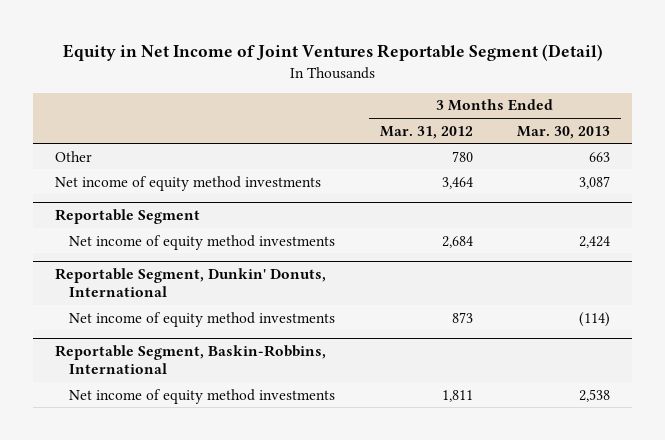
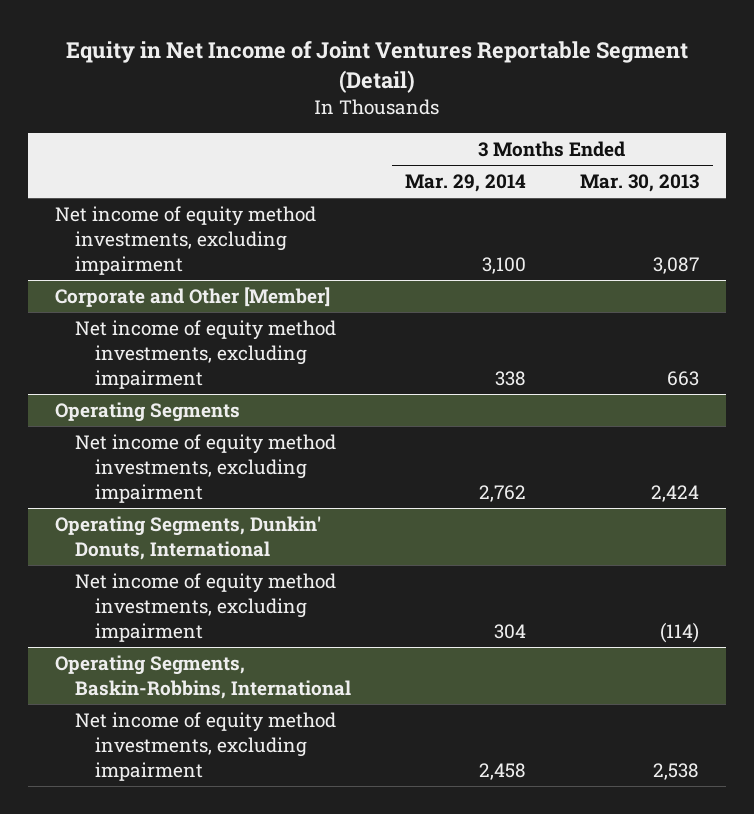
- | 3 Months Ended Mar. 31, 2012 | 3 Months Ended Mar. 30, 2013
+ | 3 Months Ended Mar. 29, 2014 | 3 Months Ended Mar. 30, 2013
- Other | 780 | 663
- Net income of equity method investments | 3,464 | 3,087
- Reportable Segment
- Net income of equity method investments | 2,684 | 2,424
- Reportable Segment, Dunkin' Donuts, International
- Net income of equity method investments | 873 | (114)
- Reportable Segment, Baskin-Robbins, International
- Net income of equity method investments | 1,811 | 2,538
+ Net income of equity method investments, excluding impairment | 3,100 | 3,087
+ Corporate and Other [Member]
+ Net income of equity method investments, excluding impairment | 338 | 663
+ Operating Segments
+ Net income of equity method investments, excluding impairment | 2,762 | 2,424
+ Operating Segments, Dunkin' Donuts, International
+ Net income of equity method investments, excluding impairment | 304 | (114)
+ Operating Segments, Baskin-Robbins, International
+ Net income of equity method investments, excluding impairment | 2,458 | 2,538

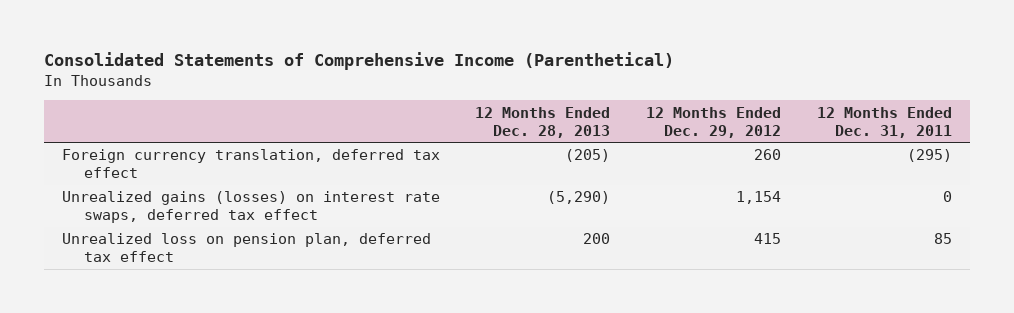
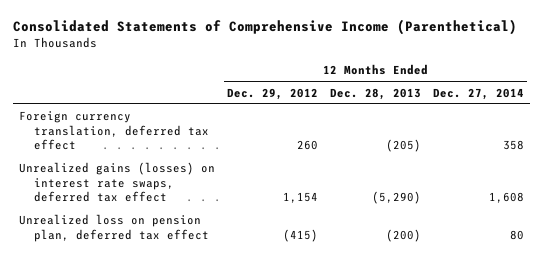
- | 12 Months Ended Dec. 28, 2013 | 12 Months Ended Dec. 29, 2012 | 12 Months Ended Dec. 31, 2011
+ | 12 Months Ended Dec. 29, 2012 | 12 Months Ended Dec. 28, 2013 | 12 Months Ended Dec. 27, 2014
- Unrealized loss on pension plan, deferred tax effect | 200 | 415 | 85
+ Unrealized loss on pension plan, deferred tax effect | (415) | (200) | 80

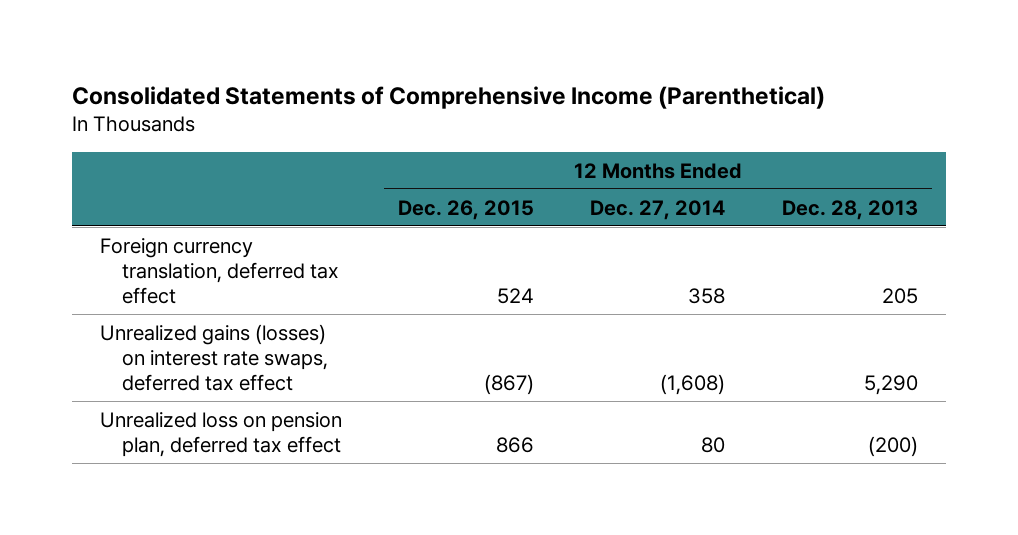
- | 12 Months Ended Dec. 29, 2012 | 12 Months Ended Dec. 28, 2013 | 12 Months Ended Dec. 27, 2014
+ | 12 Months Ended Dec. 26, 2015 | 12 Months Ended Dec. 27, 2014 | 12 Months Ended Dec. 28, 2013
- Foreign currency translation, deferred tax effect | 260 | (205) | 358
- Unrealized gains (losses) on interest rate swaps, deferred tax effect | 1,154 | (5,290) | 1,608
+ Foreign currency translation, deferred tax effect | 524 | 358 | 205
+ Unrealized gains (losses) on interest rate swaps, deferred tax effect | (867) | (1,608) | 5,290

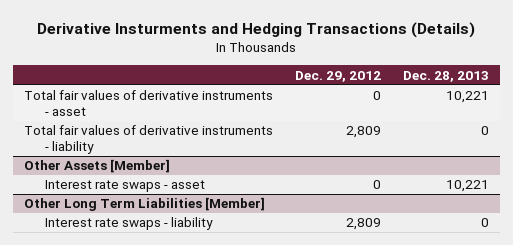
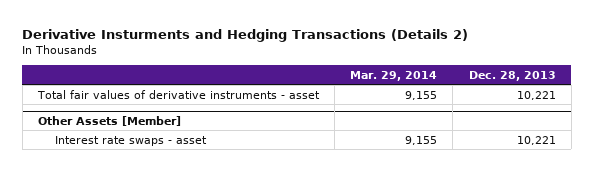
- Derivative Insturments and Hedging Transactions (Details)
+ Derivative Insturments and Hedging Transactions (Details 2)
- | Dec. 29, 2012 | Dec. 28, 2013
+ | Mar. 29, 2014 | Dec. 28, 2013
- Total fair values of derivative instruments - liability | 2,809 | 0
- Other Long Term Liabilities [Member]
- Interest rate swaps - liability | 2,809 | 0

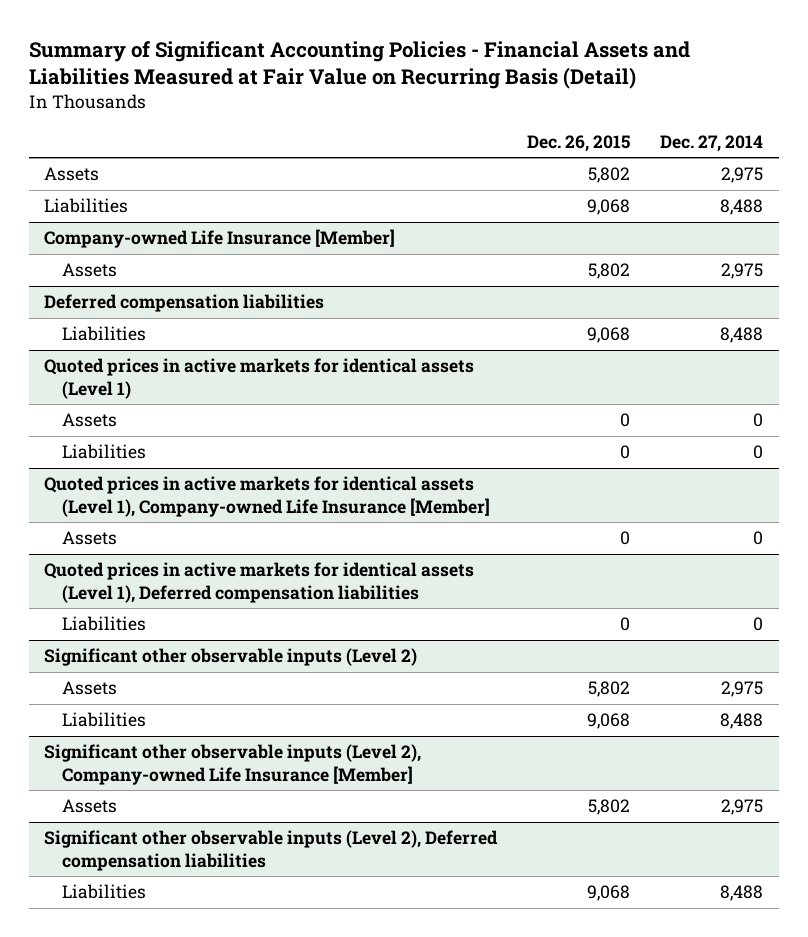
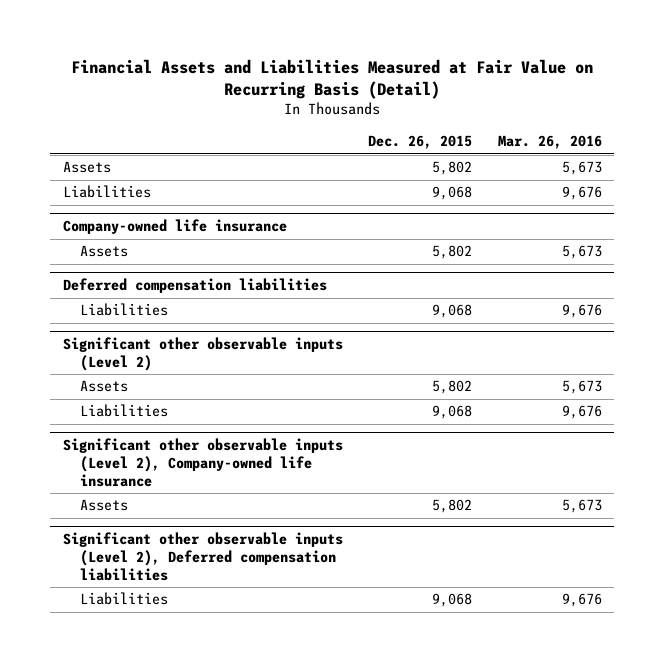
- Summary of Significant Accounting Policies - Financial Assets and Liabilities Measured at Fair Value on Recurring Basis (Detail)
+ Financial Assets and Liabilities Measured at Fair Value on Recurring Basis (Detail)
- | Dec. 26, 2015 | Dec. 27, 2014
+ | Dec. 26, 2015 | Mar. 26, 2016
- Company-owned Life Insurance [Member]
+ Company-owned life insurance
- Quoted prices in active markets for identical assets (Level 1)
- Assets | 0 | 0
- Liabilities | 0 | 0
- Quoted prices in active markets for identical assets (Level 1), Company-owned Life Insurance [Member]
- Assets | 0 | 0
- Quoted prices in active markets for identical assets (Level 1), Deferred compensation liabilities
- Liabilities | 0 | 0
- Significant other observable inputs (Level 2), Company-owned Life Insurance [Member]
+ Significant other observable inputs (Level 2), Company-owned life insurance

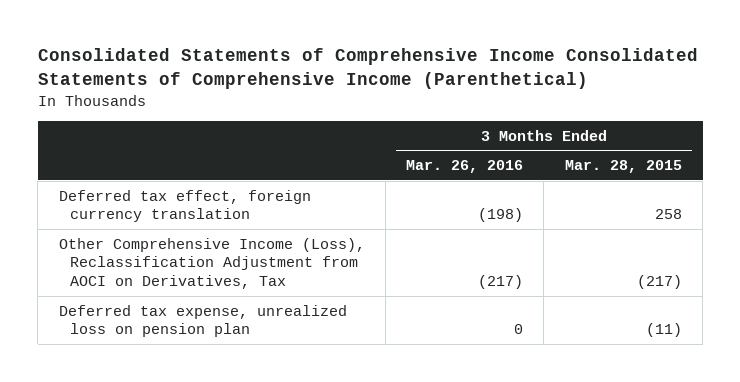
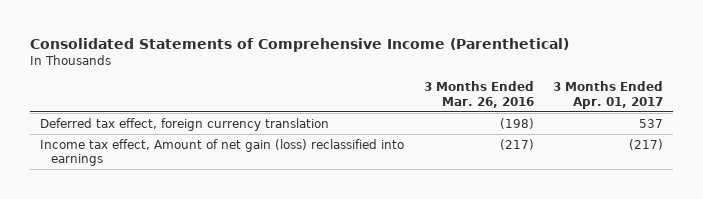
- Consolidated Statements of Comprehensive Income Consolidated Statements of Comprehensive Income (Parenthetical)
+ Consolidated Statements of Comprehensive Income (Parenthetical)
- | 3 Months Ended Mar. 26, 2016 | 3 Months Ended Mar. 28, 2015
+ | 3 Months Ended Mar. 26, 2016 | 3 Months Ended Apr. 01, 2017
- Other Comprehensive Income (Loss), Reclassification Adjustment from AOCI on Derivatives, Tax | (217) | (217)
- Deferred tax expense, unrealized loss on pension plan | 0 | (11)
+ Income tax effect, Amount of net gain (loss) reclassified into earnings | (217) | (217)

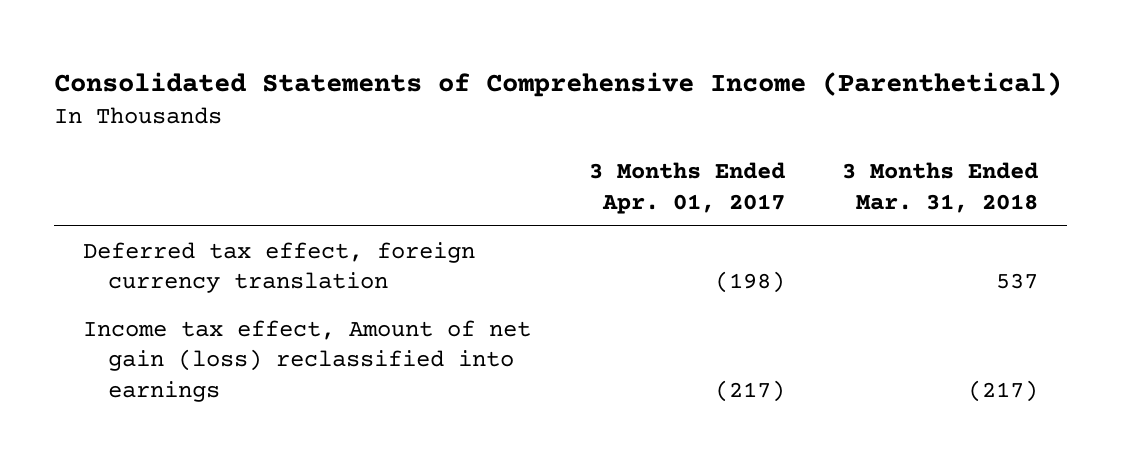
- | 3 Months Ended Mar. 26, 2016 | 3 Months Ended Apr. 01, 2017
+ | 3 Months Ended Apr. 01, 2017 | 3 Months Ended Mar. 31, 2018
- Deferred tax effect, foreign currency translation | (198) | 537
+ Deferred tax effect, foreign currency translation | (198) | 537

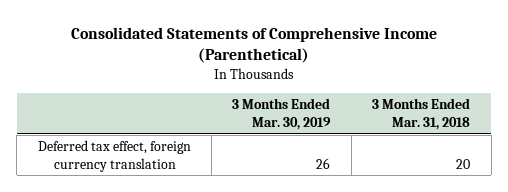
- | 3 Months Ended Apr. 01, 2017 | 3 Months Ended Mar. 31, 2018
+ | 3 Months Ended Mar. 30, 2019 | 3 Months Ended Mar. 31, 2018
- Deferred tax effect, foreign currency translation | (198) | 537
- Income tax effect, Amount of net gain (loss) reclassified into earnings | (217) | (217)
+ Deferred tax effect, foreign currency translation | 26 | 20

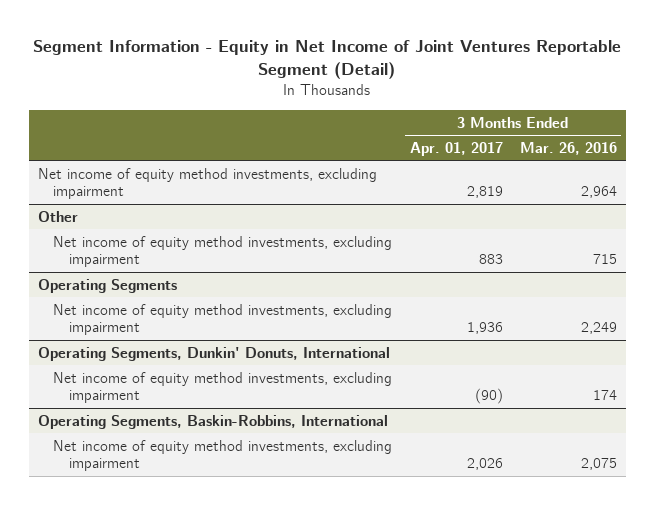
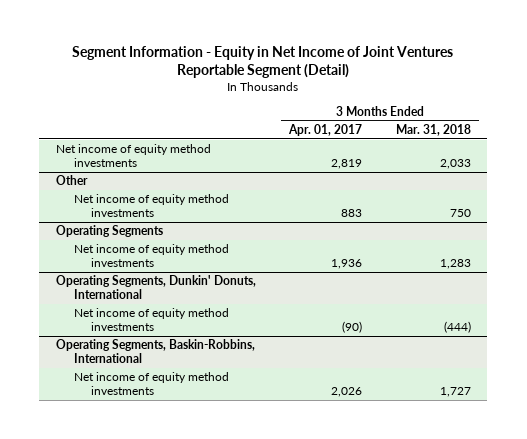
- | 3 Months Ended Apr. 01, 2017 | 3 Months Ended Mar. 26, 2016
+ | 3 Months Ended Apr. 01, 2017 | 3 Months Ended Mar. 31, 2018
- Net income of equity method investments, excluding impairment | 2,819 | 2,964
+ Net income of equity method investments | 2,819 | 2,033
@ Other
- Net income of equity method investments, excluding impairment | 883 | 715
+ Net income of equity method investments | 883 | 750
@ Operating Segments
- Net income of equity method investments, excluding impairment | 1,936 | 2,249
+ Net income of equity method investments | 1,936 | 1,283
@ Operating Segments, Dunkin' Donuts, International
- Net income of equity method investments, excluding impairment | (90) | 174
+ Net income of equity method investments | (90) | (444)
@ Operating Segments, Baskin-Robbins, International
- Net income of equity method investments, excluding impairment | 2,026 | 2,075
+ Net income of equity method investments | 2,026 | 1,727

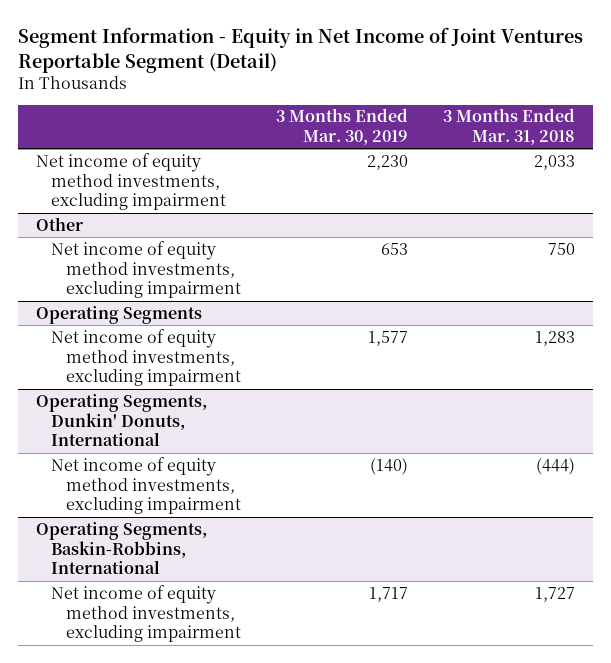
- | 3 Months Ended Apr. 01, 2017 | 3 Months Ended Mar. 31, 2018
+ | 3 Months Ended Mar. 30, 2019 | 3 Months Ended Mar. 31, 2018
- Net income of equity method investments | 2,819 | 2,033
+ Net income of equity method investments, excluding impairment | 2,230 | 2,033
@ Other
- Net income of equity method investments | 883 | 750
+ Net income of equity method investments, excluding impairment | 653 | 750
@ Operating Segments
- Net income of equity method investments | 1,936 | 1,283
+ Net income of equity method investments, excluding impairment | 1,577 | 1,283
@ Operating Segments, Dunkin' Donuts, International
- Net income of equity method investments | (90) | (444)
+ Net income of equity method investments, excluding impairment | (140) | (444)
@ Operating Segments, Baskin-Robbins, International
- Net income of equity method investments | 2,026 | 1,727
+ Net income of equity method investments, excluding impairment | 1,717 | 1,727

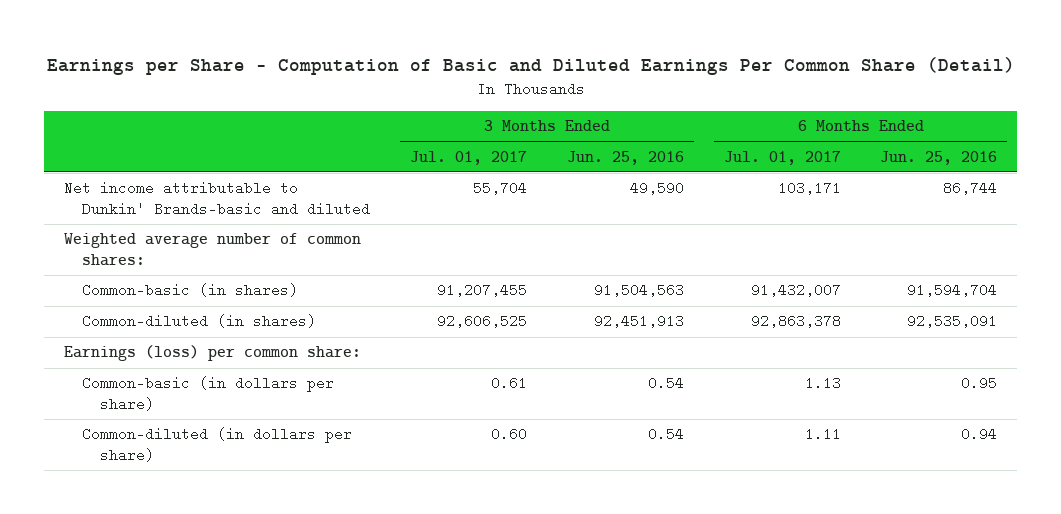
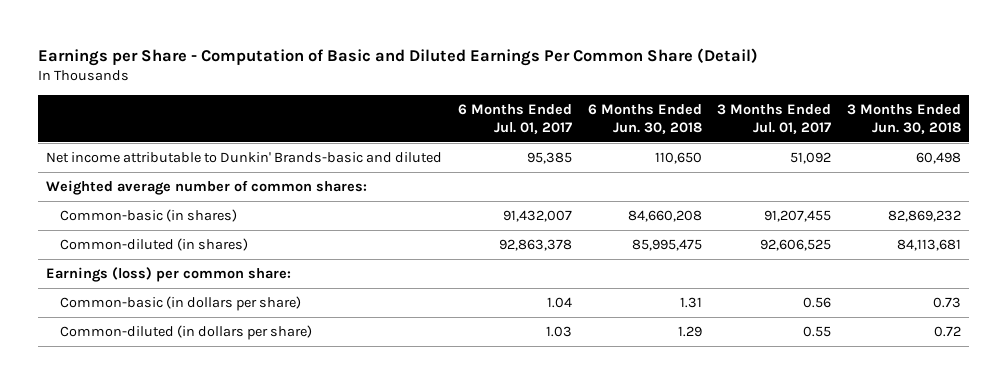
- | 3 Months Ended Jul. 01, 2017 | 3 Months Ended Jun. 25, 2016 | 6 Months Ended Jul. 01, 2017 | 6 Months Ended Jun. 25, 2016
+ | 6 Months Ended Jul. 01, 2017 | 6 Months Ended Jun. 30, 2018 | 3 Months Ended Jul. 01, 2017 | 3 Months Ended Jun. 30, 2018
- Net income attributable to Dunkin' Brands-basic and diluted | 55,704 | 49,590 | 103,171 | 86,744
+ Net income attributable to Dunkin' Brands-basic and diluted | 95,385 | 110,650 | 51,092 | 60,498
- Common-basic (in dollars per share) | 0.61 | 0.54 | 1.13 | 0.95
- Common-diluted (in dollars per share) | 0.60 | 0.54 | 1.11 | 0.94
+ Common-basic (in dollars per share) | 1.04 | 1.31 | 0.56 | 0.73
+ Common-diluted (in dollars per share) | 1.03 | 1.29 | 0.55 | 0.72

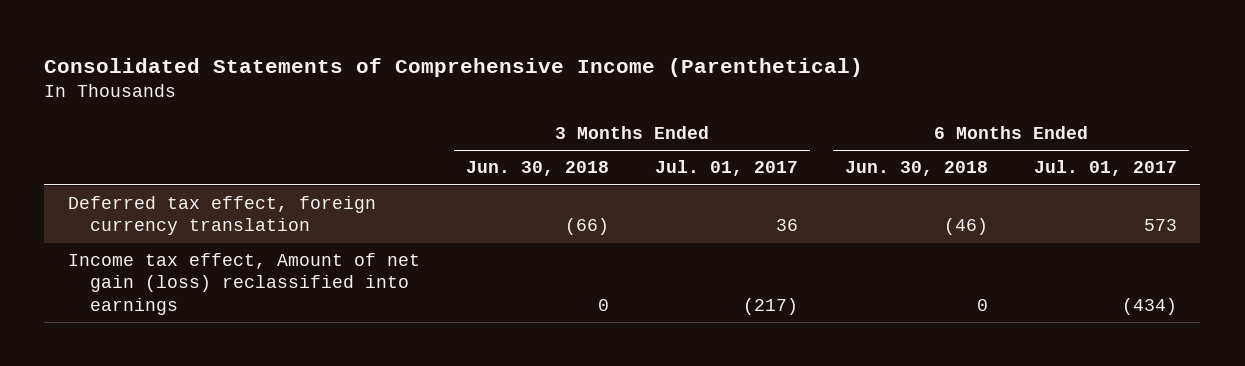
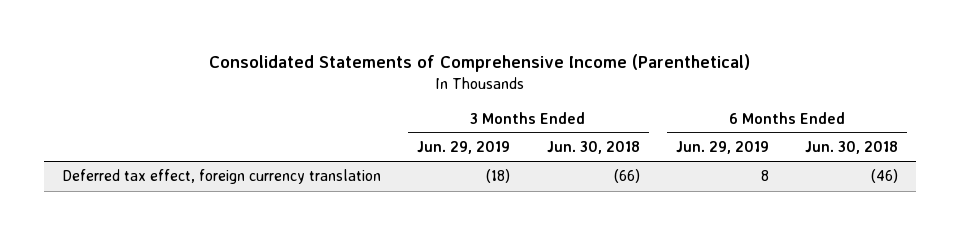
- | 3 Months Ended Jun. 30, 2018 | 3 Months Ended Jul. 01, 2017 | 6 Months Ended Jun. 30, 2018 | 6 Months Ended Jul. 01, 2017
+ | 3 Months Ended Jun. 29, 2019 | 3 Months Ended Jun. 30, 2018 | 6 Months Ended Jun. 29, 2019 | 6 Months Ended Jun. 30, 2018
- Income tax effect, Amount of net gain (loss) reclassified into earnings | 0 | (217) | 0 | (434)

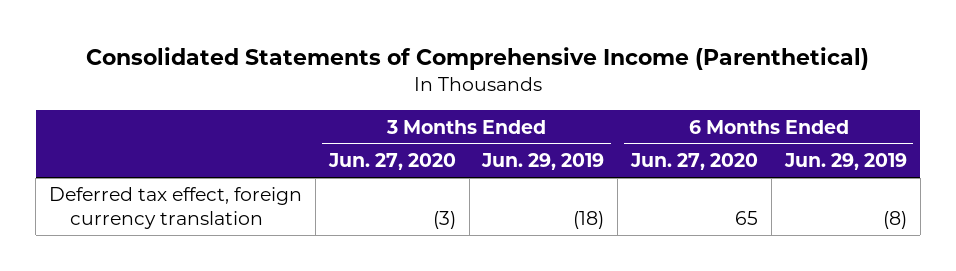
- | 3 Months Ended Jun. 29, 2019 | 3 Months Ended Jun. 30, 2018 | 6 Months Ended Jun. 29, 2019 | 6 Months Ended Jun. 30, 2018
+ | 3 Months Ended Jun. 27, 2020 | 3 Months Ended Jun. 29, 2019 | 6 Months Ended Jun. 27, 2020 | 6 Months Ended Jun. 29, 2019
- Deferred tax effect, foreign currency translation | (18) | (66) | 8 | (46)
+ Deferred tax effect, foreign currency translation | (3) | (18) | 65 | (8)

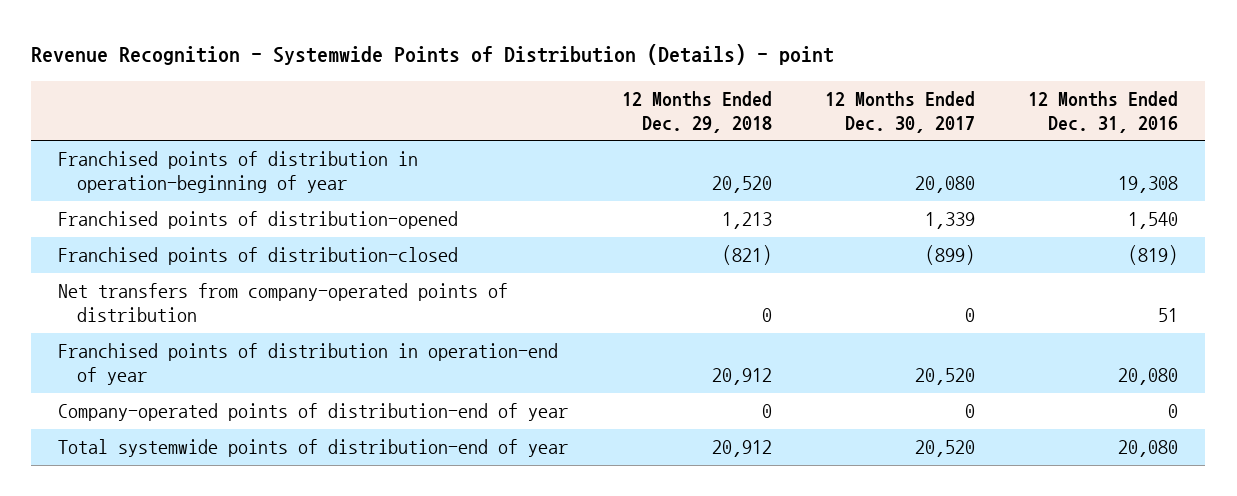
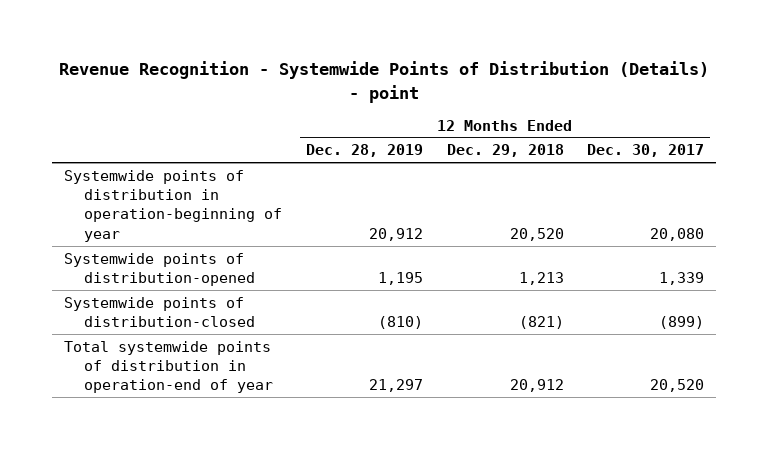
- | 12 Months Ended Dec. 29, 2018 | 12 Months Ended Dec. 30, 2017 | 12 Months Ended Dec. 31, 2016
+ | 12 Months Ended Dec. 28, 2019 | 12 Months Ended Dec. 29, 2018 | 12 Months Ended Dec. 30, 2017
- Franchised points of distribution in operation-beginning of year | 20,520 | 20,080 | 19,308
- Franchised points of distribution-opened | 1,213 | 1,339 | 1,540
- Franchised points of distribution-closed | (821) | (899) | (819)
- Net transfers from company-operated points of distribution | 0 | 0 | 51
- Franchised points of distribution in operation-end of year | 20,912 | 20,520 | 20,080
- Company-operated points of distribution-end of year | 0 | 0 | 0
- Total systemwide points of distribution-end of year | 20,912 | 20,520 | 20,080
+ Systemwide points of distribution in operation-beginning of year | 20,912 | 20,520 | 20,080
+ Systemwide points of distribution-opened | 1,195 | 1,213 | 1,339
+ Systemwide points of distribution-closed | (810) | (821) | (899)
+ Total systemwide points of distribution in operation-end of year | 21,297 | 20,912 | 20,520

